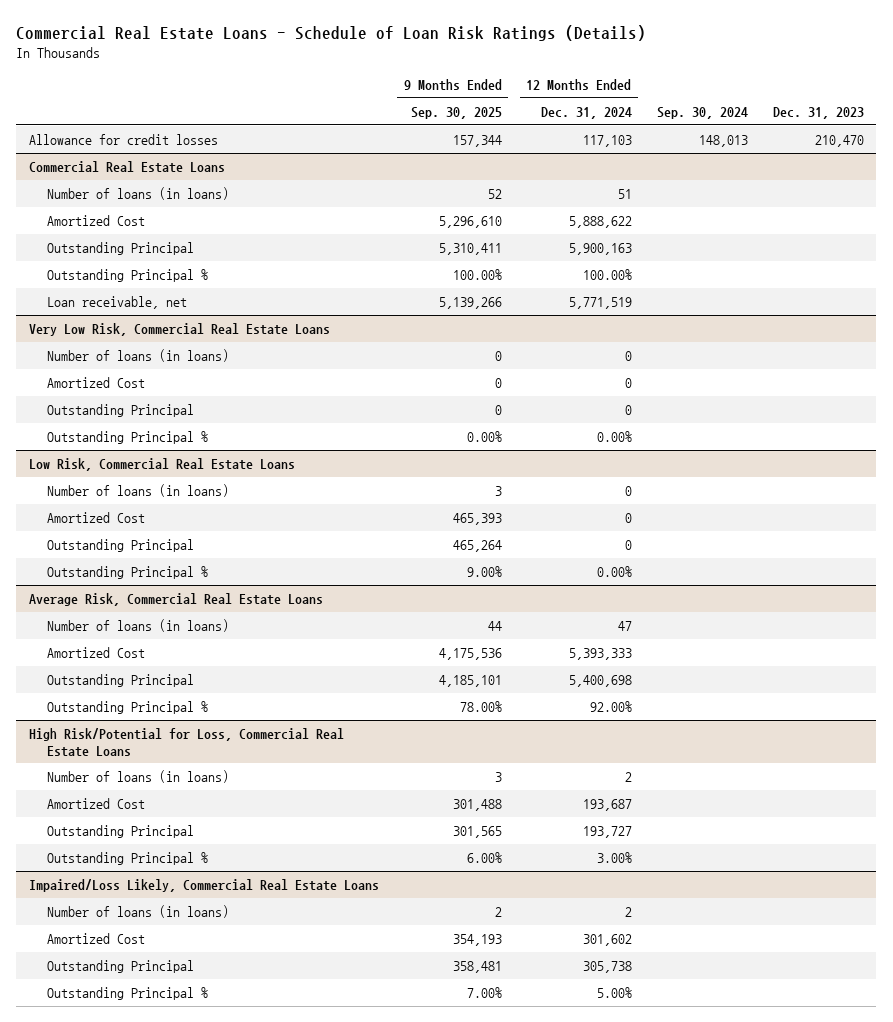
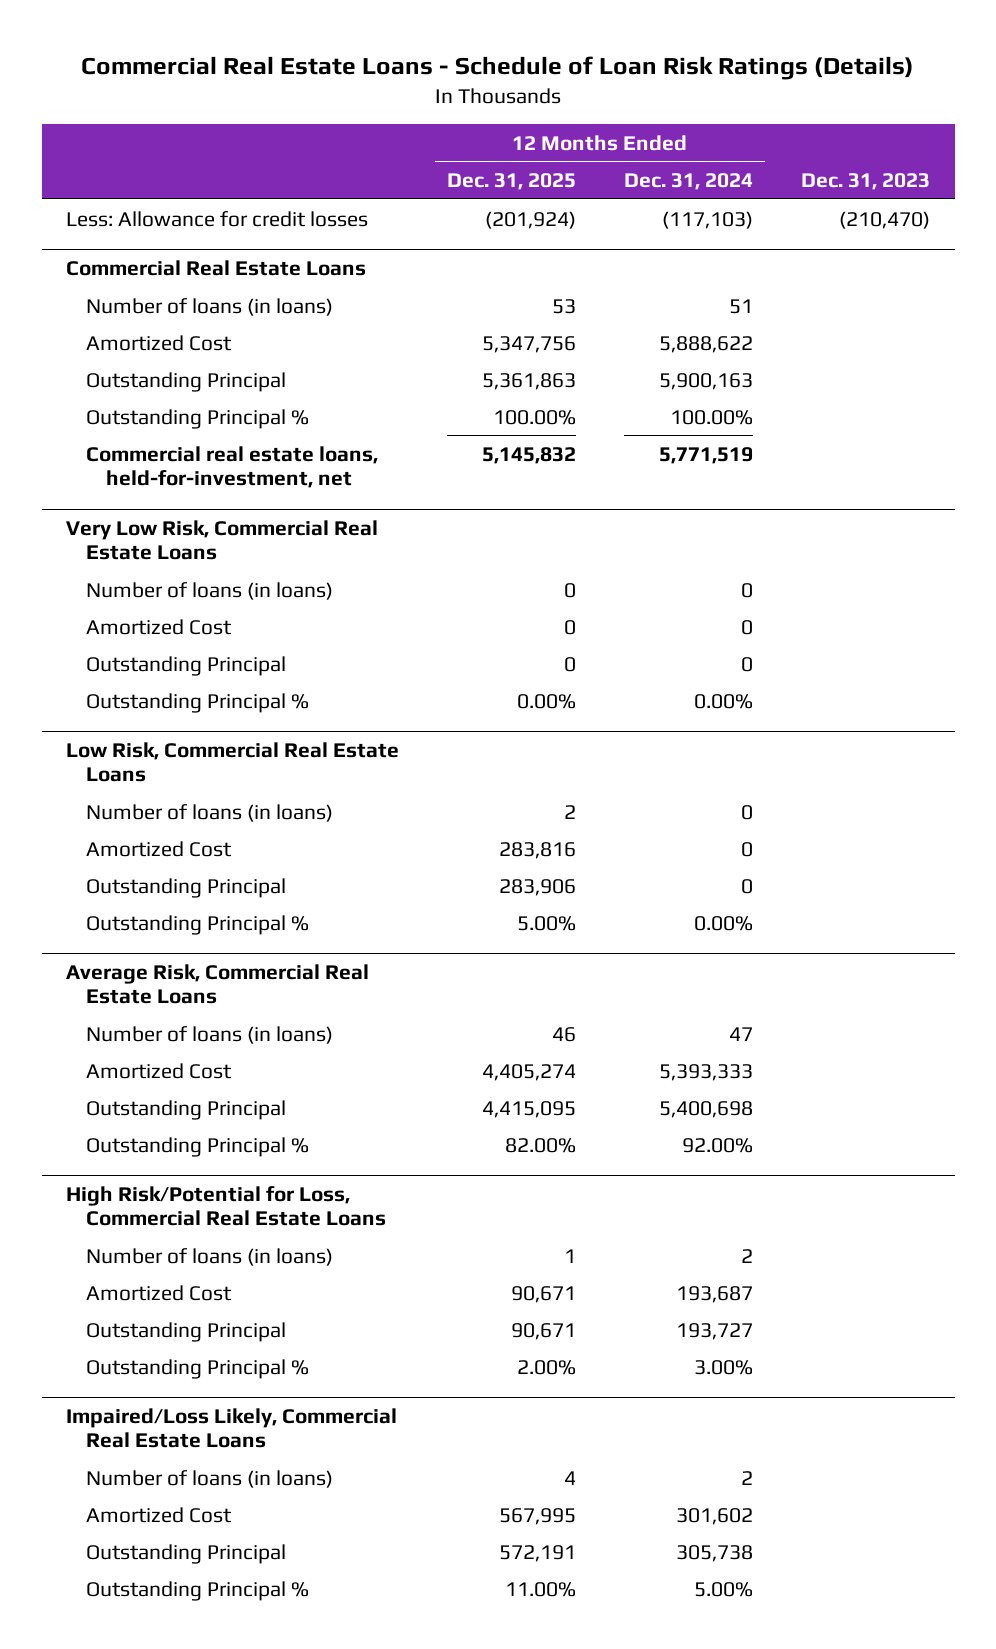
- | 9 Months Ended Sep. 30, 2025 | 12 Months Ended Dec. 31, 2024 | Sep. 30, 2024 | Dec. 31, 2023
+ | 12 Months Ended Dec. 31, 2025 | 12 Months Ended Dec. 31, 2024 | Dec. 31, 2023
- Allowance for credit losses | 157,344 | 117,103 | 148,013 | 210,470
+ Less: Allowance for credit losses | (201,924) | (117,103) | (210,470)
@ Commercial Real Estate Loans
- Loan receivable, net | 5,139,266 | 5,771,519 | |
+ Commercial real estate loans, held-for-investment, net | 5,145,832 | 5,771,519 |

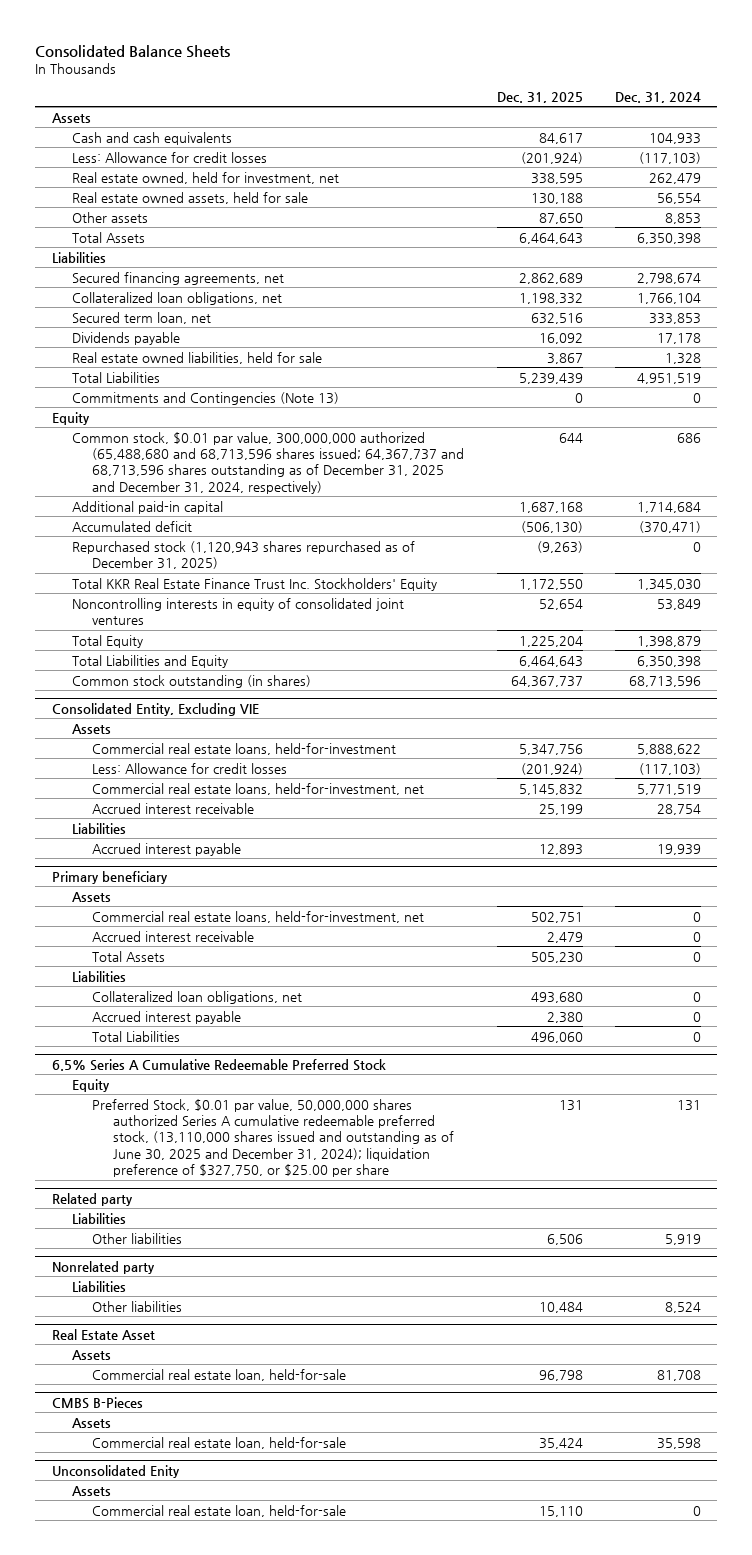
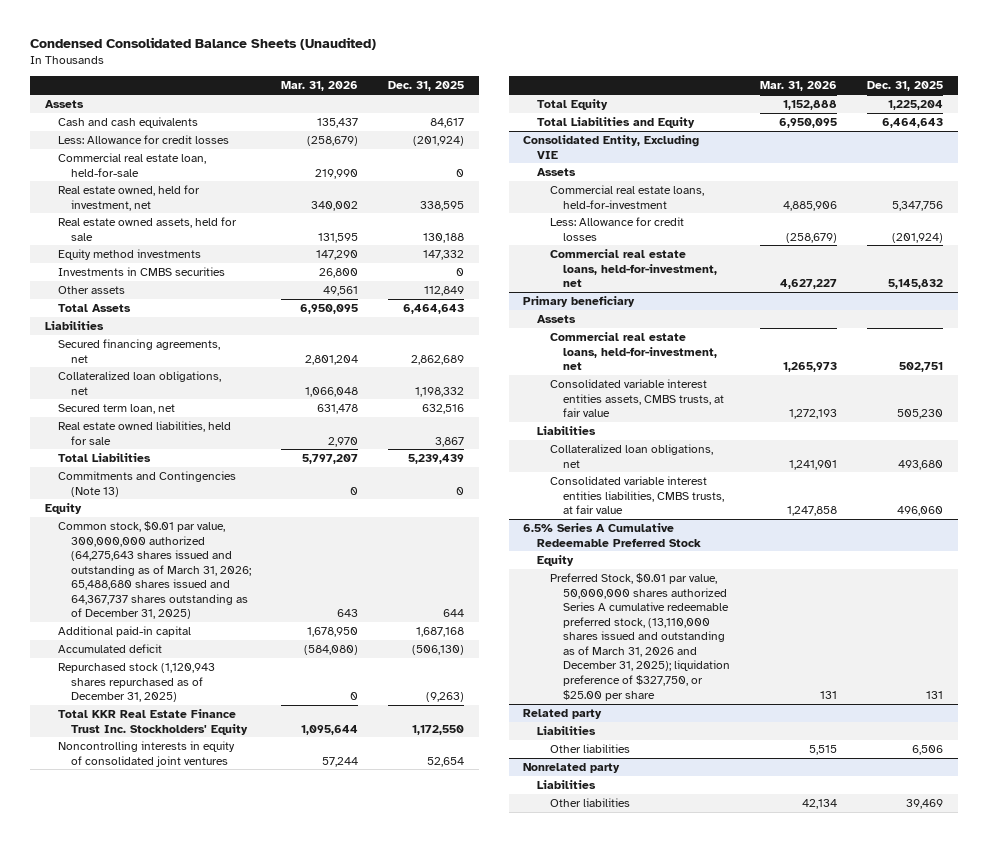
- Consolidated Balance Sheets
+ Condensed Consolidated Balance Sheets (Unaudited)
- | Dec. 31, 2025 | Dec. 31, 2024
+ | Mar. 31, 2026 | Dec. 31, 2025
+ Commercial real estate loan, held-for-sale | 219,990 | 0
- Other assets | 87,650 | 8,853
+ Equity method investments | 147,290 | 147,332
+ Investments in CMBS securities | 26,800 | 0
+ Other assets | 49,561 | 112,849
- Dividends payable | 16,092 | 17,178
- Common stock, $0.01 par value, 300,000,000 authorized (65,488,680 and 68,713,596 shares issued; 64,367,737 and 68,713,596 shares outstanding as of December 31, 2025 and December 31, 2024, respectively) | 644 | 686
+ Common stock, $0.01 par value, 300,000,000 authorized (64,275,643 shares issued and outstanding as of March 31, 2026; 65,488,680 shares issued and 64,367,737 shares outstanding as of December 31, 2025) | 643 | 644
- Common stock outstanding (in shares) | 64,367,737 | 68,713,596
@ Consolidated Entity, Excluding VIE
- Accrued interest receivable | 25,199 | 28,754
- Liabilities
- Accrued interest payable | 12,893 | 19,939
@ Primary beneficiary
- Accrued interest receivable | 2,479 | 0
- Total Assets | 505,230 | 0
+ Consolidated variable interest entities assets, CMBS trusts, at fair value | 1,272,193 | 505,230
- Accrued interest payable | 2,380 | 0
- Total Liabilities | 496,060 | 0
+ Consolidated variable interest entities liabilities, CMBS trusts, at fair value | 1,247,858 | 496,060
@ 6.5% Series A Cumulative Redeemable Preferred Stock
- Preferred Stock, $0.01 par value, 50,000,000 shares authorized Series A cumulative redeemable preferred stock, (13,110,000 shares issued and outstanding as of June 30, 2025 and December 31, 2024); liquidation preference of $327,750, or $25.00 per share | 131 | 131
+ Preferred Stock, $0.01 par value, 50,000,000 shares authorized Series A cumulative redeemable preferred stock, (13,110,000 shares issued and outstanding as of March 31, 2026 and December 31, 2025); liquidation preference of $327,750, or $25.00 per share | 131 | 131
@ Nonrelated party
- Other liabilities | 10,484 | 8,524
- Real Estate Asset
- Assets
- Commercial real estate loan, held-for-sale | 96,798 | 81,708
- CMBS B-Pieces
- Assets
- Commercial real estate loan, held-for-sale | 35,424 | 35,598
- Unconsolidated Enity
- Assets
- Commercial real estate loan, held-for-sale | 15,110 | 0
@ Nonrelated party
+ Other liabilities | 42,134 | 39,469

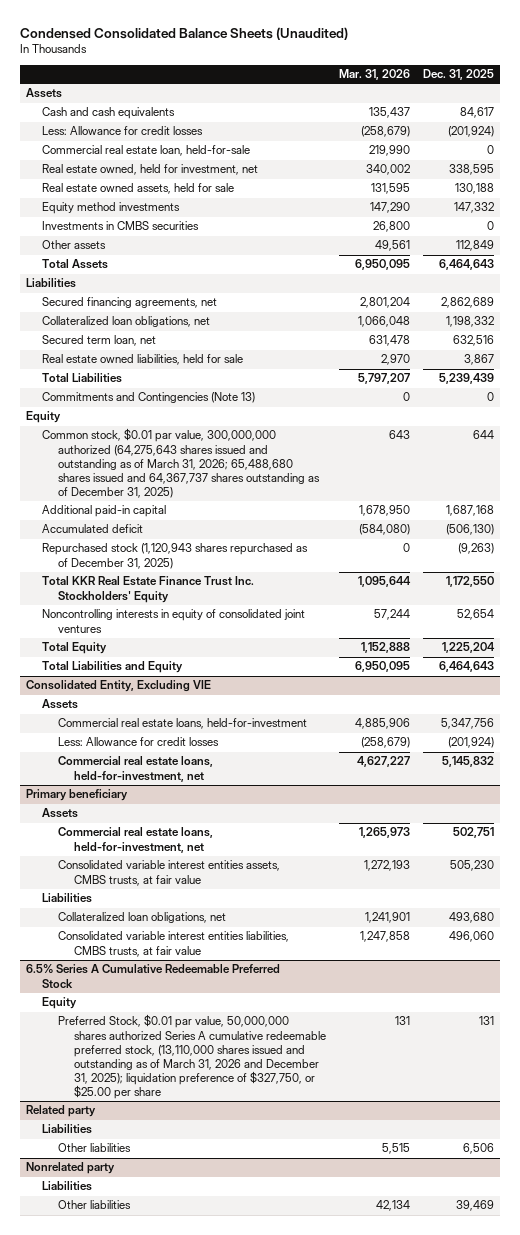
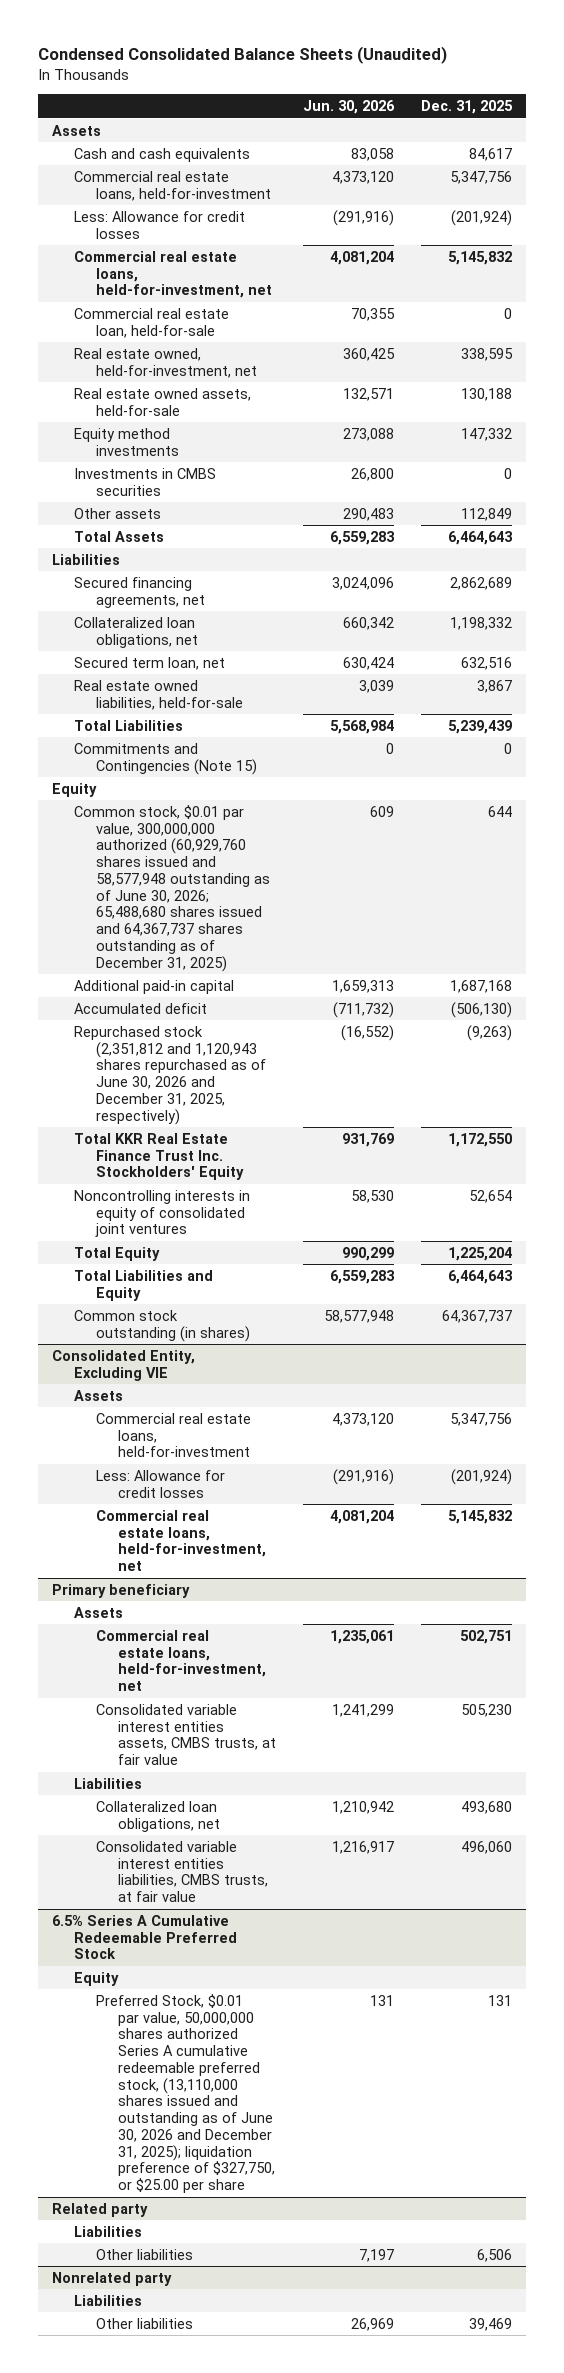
- | Mar. 31, 2026 | Dec. 31, 2025
+ | Jun. 30, 2026 | Dec. 31, 2025
+ Commercial real estate loans, held-for-investment | 4,373,120 | 5,347,756
+ Commercial real estate loans, held-for-investment, net | 4,081,204 | 5,145,832
- Real estate owned, held for investment, net | 340,002 | 338,595
- Real estate owned assets, held for sale | 131,595 | 130,188
+ Real estate owned, held-for-investment, net | 360,425 | 338,595
+ Real estate owned assets, held-for-sale | 132,571 | 130,188
- Real estate owned liabilities, held for sale | 2,970 | 3,867
+ Real estate owned liabilities, held-for-sale | 3,039 | 3,867
- Commitments and Contingencies (Note 13) | 0 | 0
+ Commitments and Contingencies (Note 15) | 0 | 0
- Common stock, $0.01 par value, 300,000,000 authorized (64,275,643 shares issued and outstanding as of March 31, 2026; 65,488,680 shares issued and 64,367,737 shares outstanding as of December 31, 2025) | 643 | 644
+ Common stock, $0.01 par value, 300,000,000 authorized (60,929,760 shares issued and 58,577,948 outstanding as of June 30, 2026; 65,488,680 shares issued and 64,367,737 shares outstanding as of December 31, 2025) | 609 | 644
- Repurchased stock (1,120,943 shares repurchased as of December 31, 2025) | 0 | (9,263)
+ Repurchased stock (2,351,812 and 1,120,943 shares repurchased as of June 30, 2026 and December 31, 2025, respectively) | (16,552) | (9,263)
+ Common stock outstanding (in shares) | 58,577,948 | 64,367,737
@ 6.5% Series A Cumulative Redeemable Preferred Stock
- Preferred Stock, $0.01 par value, 50,000,000 shares authorized Series A cumulative redeemable preferred stock, (13,110,000 shares issued and outstanding as of March 31, 2026 and December 31, 2025); liquidation preference of $327,750, or $25.00 per share | 131 | 131
+ Preferred Stock, $0.01 par value, 50,000,000 shares authorized Series A cumulative redeemable preferred stock, (13,110,000 shares issued and outstanding as of June 30, 2026 and December 31, 2025); liquidation preference of $327,750, or $25.00 per share | 131 | 131

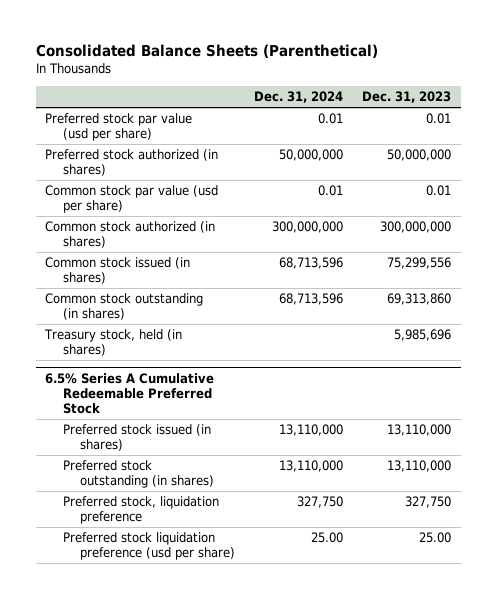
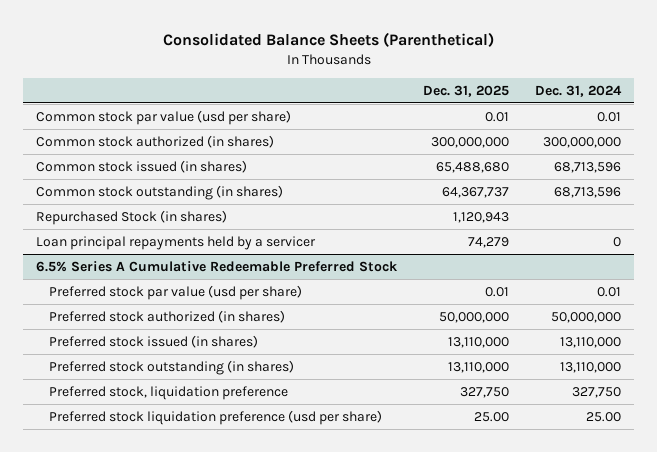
- | Dec. 31, 2024 | Dec. 31, 2023
+ | Dec. 31, 2025 | Dec. 31, 2024
- Preferred stock par value (usd per share) | 0.01 | 0.01
- Preferred stock authorized (in shares) | 50,000,000 | 50,000,000
- Treasury stock, held (in shares) | | 5,985,696
+ Repurchased Stock (in shares) | 1,120,943 |
+ Loan principal repayments held by a servicer | 74,279 | 0
@ 6.5% Series A Cumulative Redeemable Preferred Stock
+ Preferred stock par value (usd per share) | 0.01 | 0.01
+ Preferred stock authorized (in shares) | 50,000,000 | 50,000,000

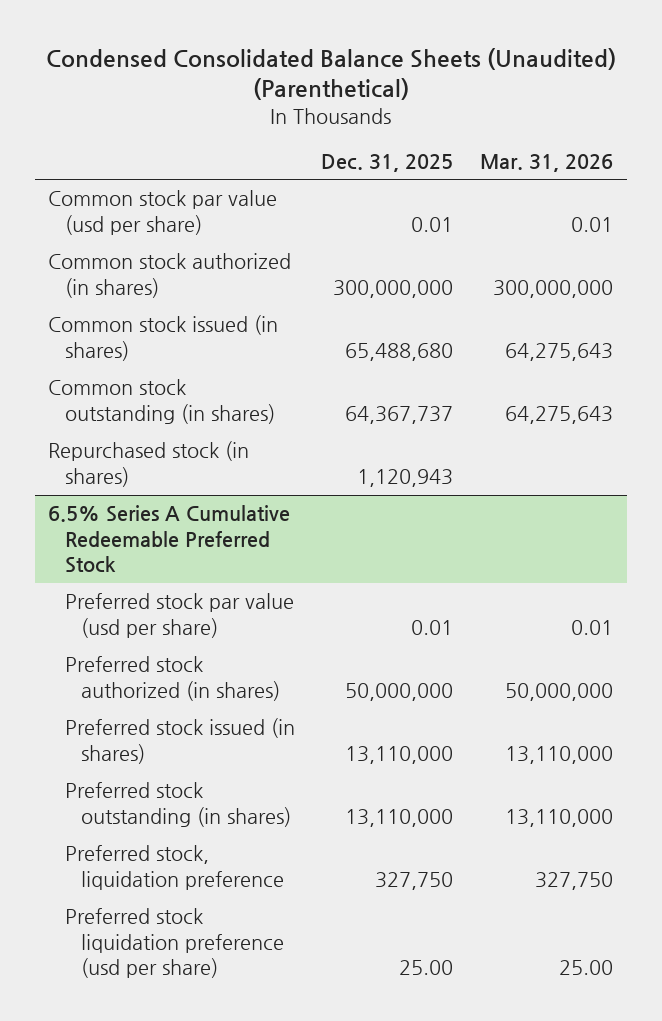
- Consolidated Balance Sheets (Parenthetical)
+ Condensed Consolidated Balance Sheets (Unaudited) (Parenthetical)
- | Dec. 31, 2025 | Dec. 31, 2024
+ | Dec. 31, 2025 | Mar. 31, 2026
- Repurchased Stock (in shares) | 1,120,943 |
- Loan principal repayments held by a servicer | 74,279 | 0
+ Repurchased stock (in shares) | 1,120,943 |

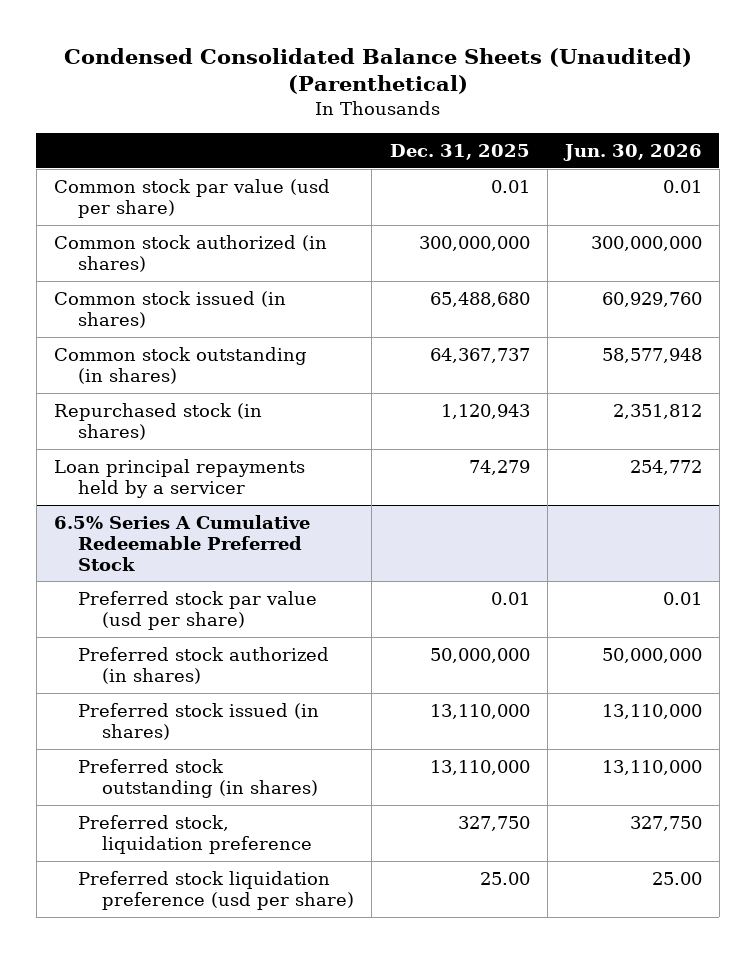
- | Dec. 31, 2025 | Mar. 31, 2026
+ | Dec. 31, 2025 | Jun. 30, 2026
+ Loan principal repayments held by a servicer | 74,279 | 254,772

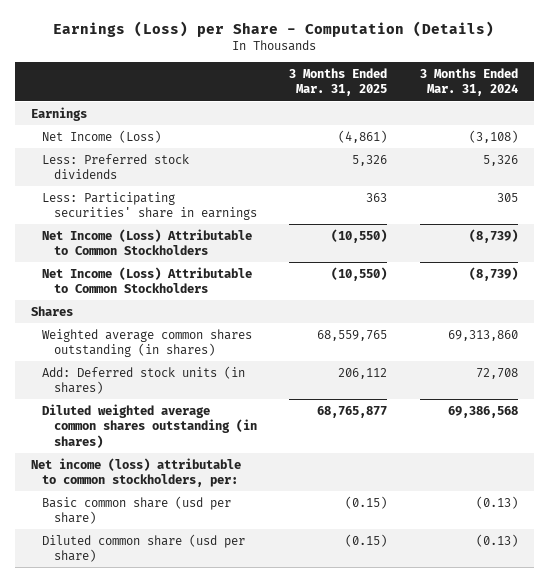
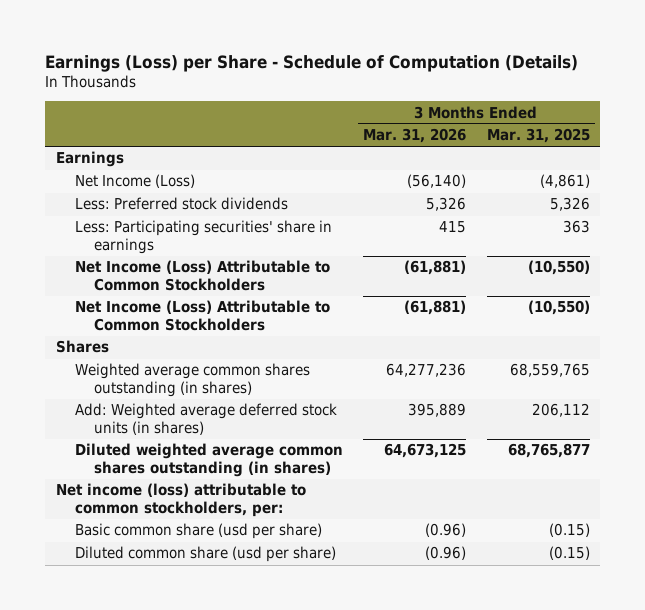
- Earnings (Loss) per Share - Computation (Details)
+ Earnings (Loss) per Share - Schedule of Computation (Details)
- | 3 Months Ended Mar. 31, 2025 | 3 Months Ended Mar. 31, 2024
+ | 3 Months Ended Mar. 31, 2026 | 3 Months Ended Mar. 31, 2025
- Add: Deferred stock units (in shares) | 206,112 | 72,708
+ Add: Weighted average deferred stock units (in shares) | 395,889 | 206,112

